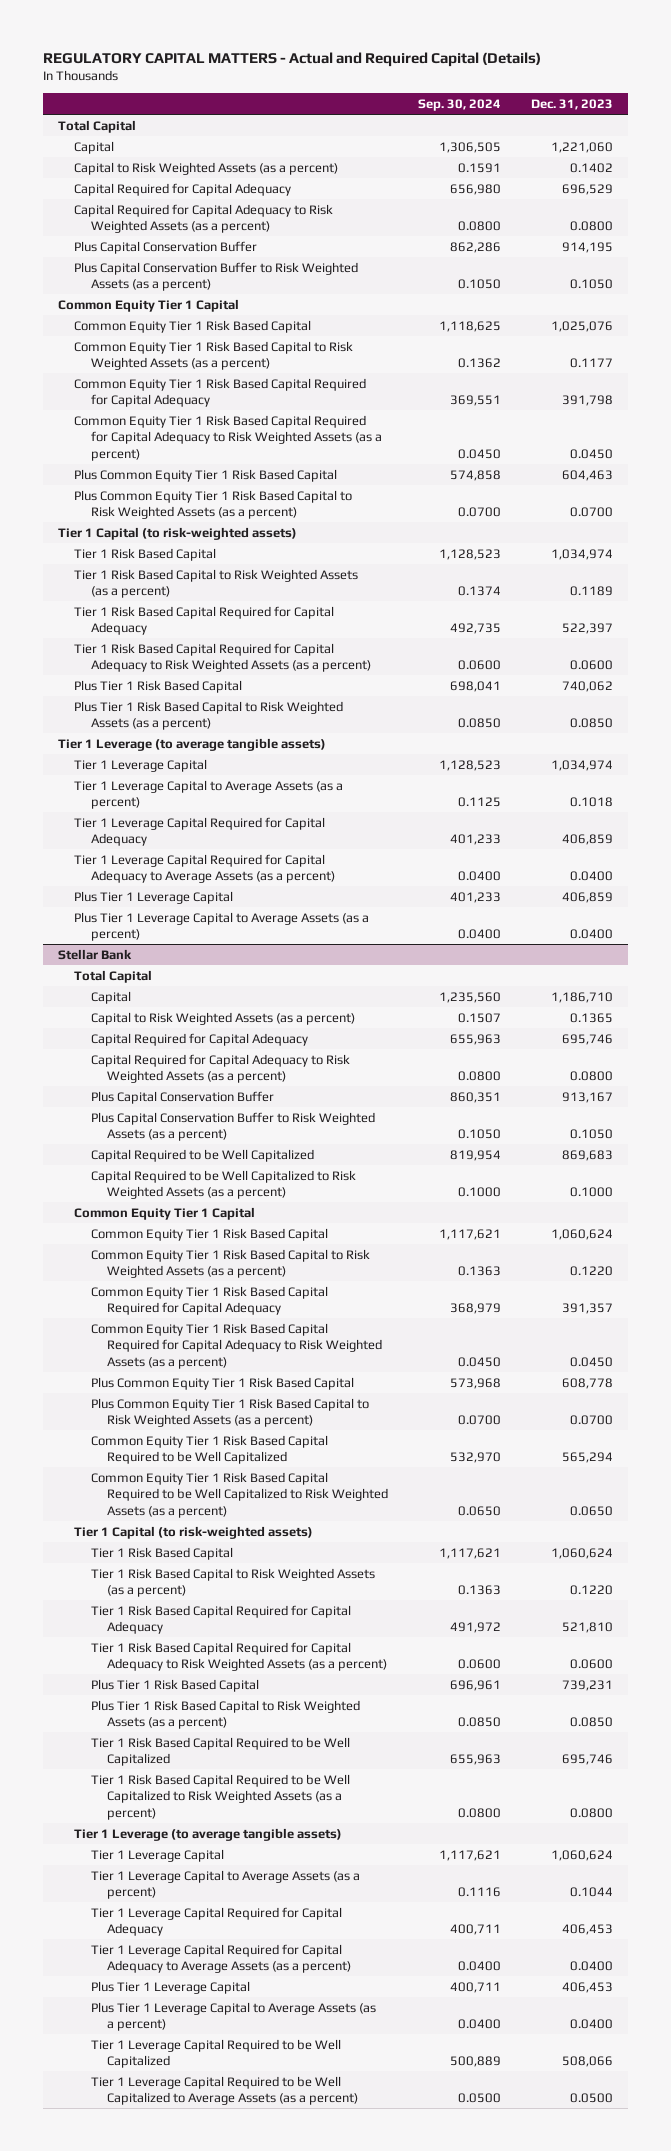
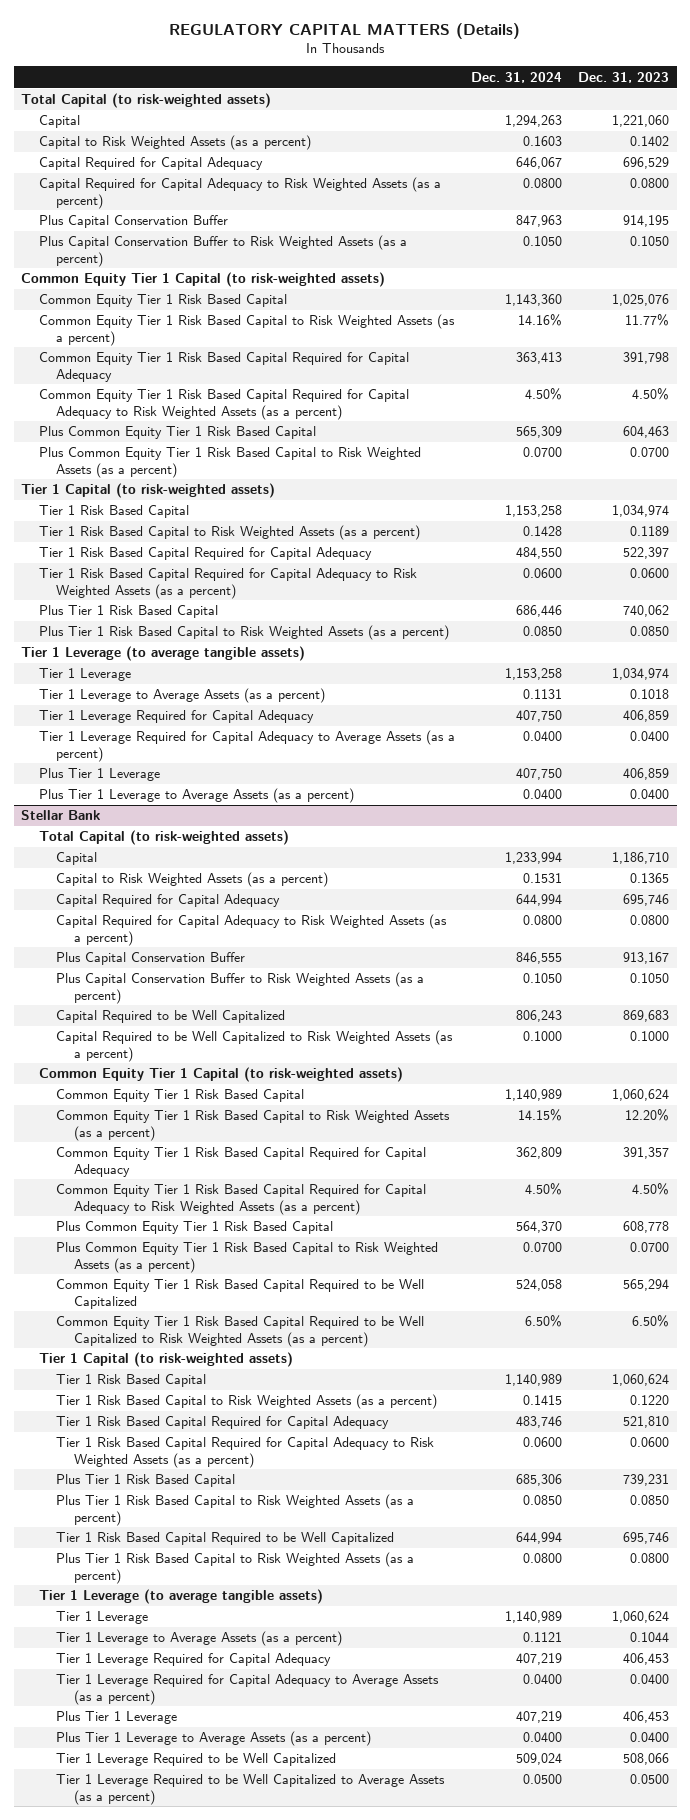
- REGULATORY CAPITAL MATTERS - Actual and Required Capital (Details)
+ REGULATORY CAPITAL MATTERS (Details)
- | Sep. 30, 2024 | Dec. 31, 2023
+ | Dec. 31, 2024 | Dec. 31, 2023
- Total Capital
+ Total Capital (to risk-weighted assets)
- Common Equity Tier 1 Capital
+ Common Equity Tier 1 Capital (to risk-weighted assets)
- Common Equity Tier 1 Risk Based Capital to Risk Weighted Assets (as a percent) | 0.1362 | 0.1177
+ Common Equity Tier 1 Risk Based Capital to Risk Weighted Assets (as a percent) | 14.16% | 11.77%
- Common Equity Tier 1 Risk Based Capital Required for Capital Adequacy to Risk Weighted Assets (as a percent) | 0.0450 | 0.0450
+ Common Equity Tier 1 Risk Based Capital Required for Capital Adequacy to Risk Weighted Assets (as a percent) | 4.50% | 4.50%
- Tier 1 Leverage Capital | 1,128,523 | 1,034,974
- Tier 1 Leverage Capital to Average Assets (as a percent) | 0.1125 | 0.1018
- Tier 1 Leverage Capital Required for Capital Adequacy | 401,233 | 406,859
- Tier 1 Leverage Capital Required for Capital Adequacy to Average Assets (as a percent) | 0.0400 | 0.0400
- Plus Tier 1 Leverage Capital | 401,233 | 406,859
- Plus Tier 1 Leverage Capital to Average Assets (as a percent) | 0.0400 | 0.0400
+ Tier 1 Leverage | 1,153,258 | 1,034,974
+ Tier 1 Leverage to Average Assets (as a percent) | 0.1131 | 0.1018
+ Tier 1 Leverage Required for Capital Adequacy | 407,750 | 406,859
+ Tier 1 Leverage Required for Capital Adequacy to Average Assets (as a percent) | 0.0400 | 0.0400
+ Plus Tier 1 Leverage | 407,750 | 406,859
+ Plus Tier 1 Leverage to Average Assets (as a percent) | 0.0400 | 0.0400
@ Stellar Bank
- Total Capital
+ Total Capital (to risk-weighted assets)
- Common Equity Tier 1 Capital
+ Common Equity Tier 1 Capital (to risk-weighted assets)
- Common Equity Tier 1 Risk Based Capital to Risk Weighted Assets (as a percent) | 0.1363 | 0.1220
+ Common Equity Tier 1 Risk Based Capital to Risk Weighted Assets (as a percent) | 14.15% | 12.20%
- Common Equity Tier 1 Risk Based Capital Required for Capital Adequacy to Risk Weighted Assets (as a percent) | 0.0450 | 0.0450
+ Common Equity Tier 1 Risk Based Capital Required for Capital Adequacy to Risk Weighted Assets (as a percent) | 4.50% | 4.50%
- Common Equity Tier 1 Risk Based Capital Required to be Well Capitalized to Risk Weighted Assets (as a percent) | 0.0650 | 0.0650
+ Common Equity Tier 1 Risk Based Capital Required to be Well Capitalized to Risk Weighted Assets (as a percent) | 6.50% | 6.50%
- Tier 1 Risk Based Capital Required to be Well Capitalized to Risk Weighted Assets (as a percent) | 0.0800 | 0.0800
+ Plus Tier 1 Risk Based Capital to Risk Weighted Assets (as a percent) | 0.0800 | 0.0800
- Tier 1 Leverage Capital | 1,117,621 | 1,060,624
- Tier 1 Leverage Capital to Average Assets (as a percent) | 0.1116 | 0.1044
- Tier 1 Leverage Capital Required for Capital Adequacy | 400,711 | 406,453
- Tier 1 Leverage Capital Required for Capital Adequacy to Average Assets (as a percent) | 0.0400 | 0.0400
- Plus Tier 1 Leverage Capital | 400,711 | 406,453
- Plus Tier 1 Leverage Capital to Average Assets (as a percent) | 0.0400 | 0.0400
- Tier 1 Leverage Capital Required to be Well Capitalized | 500,889 | 508,066
- Tier 1 Leverage Capital Required to be Well Capitalized to Average Assets (as a percent) | 0.0500 | 0.0500
+ Tier 1 Leverage | 1,140,989 | 1,060,624
+ Tier 1 Leverage to Average Assets (as a percent) | 0.1121 | 0.1044
+ Tier 1 Leverage Required for Capital Adequacy | 407,219 | 406,453
+ Tier 1 Leverage Required for Capital Adequacy to Average Assets (as a percent) | 0.0400 | 0.0400
+ Plus Tier 1 Leverage | 407,219 | 406,453
+ Plus Tier 1 Leverage to Average Assets (as a percent) | 0.0400 | 0.0400
+ Tier 1 Leverage Required to be Well Capitalized | 509,024 | 508,066
+ Tier 1 Leverage Required to be Well Capitalized to Average Assets (as a percent) | 0.0500 | 0.0500

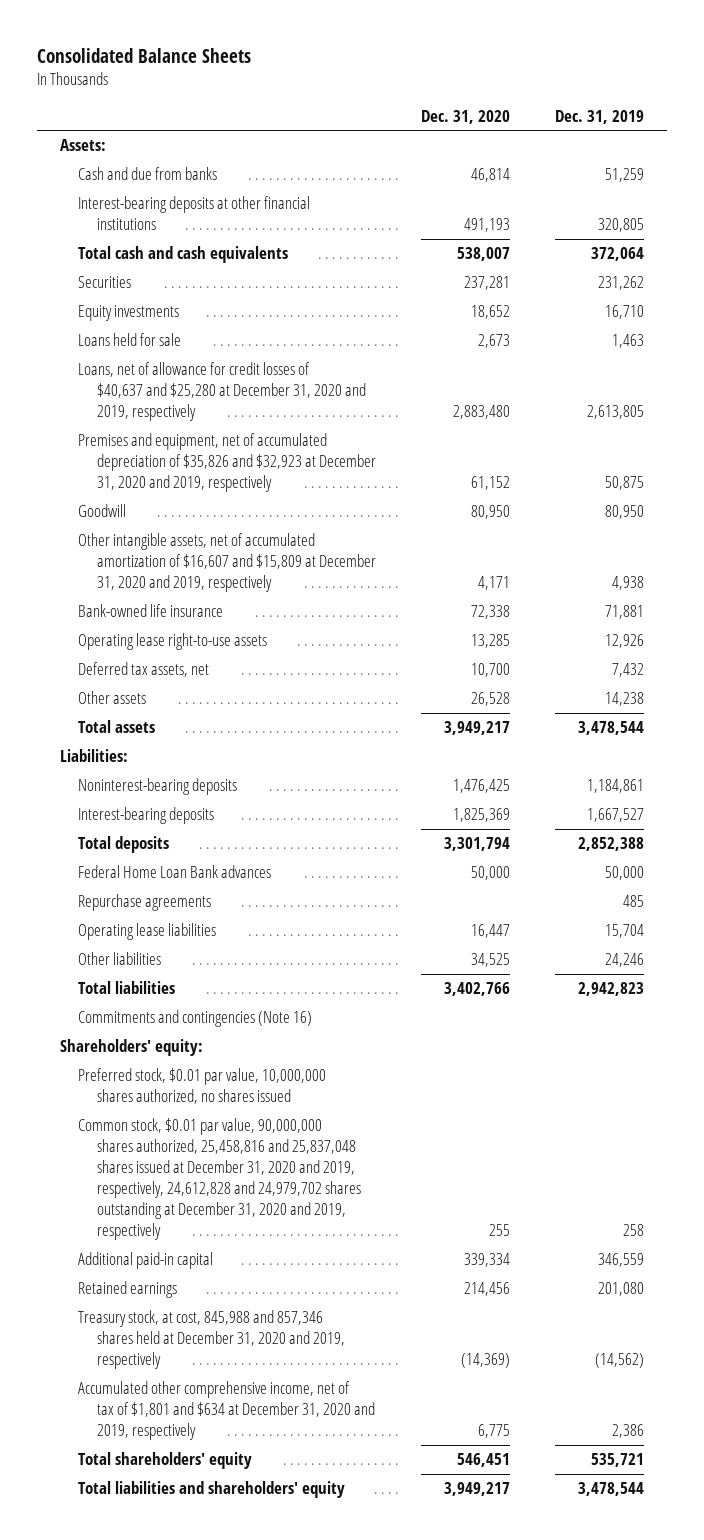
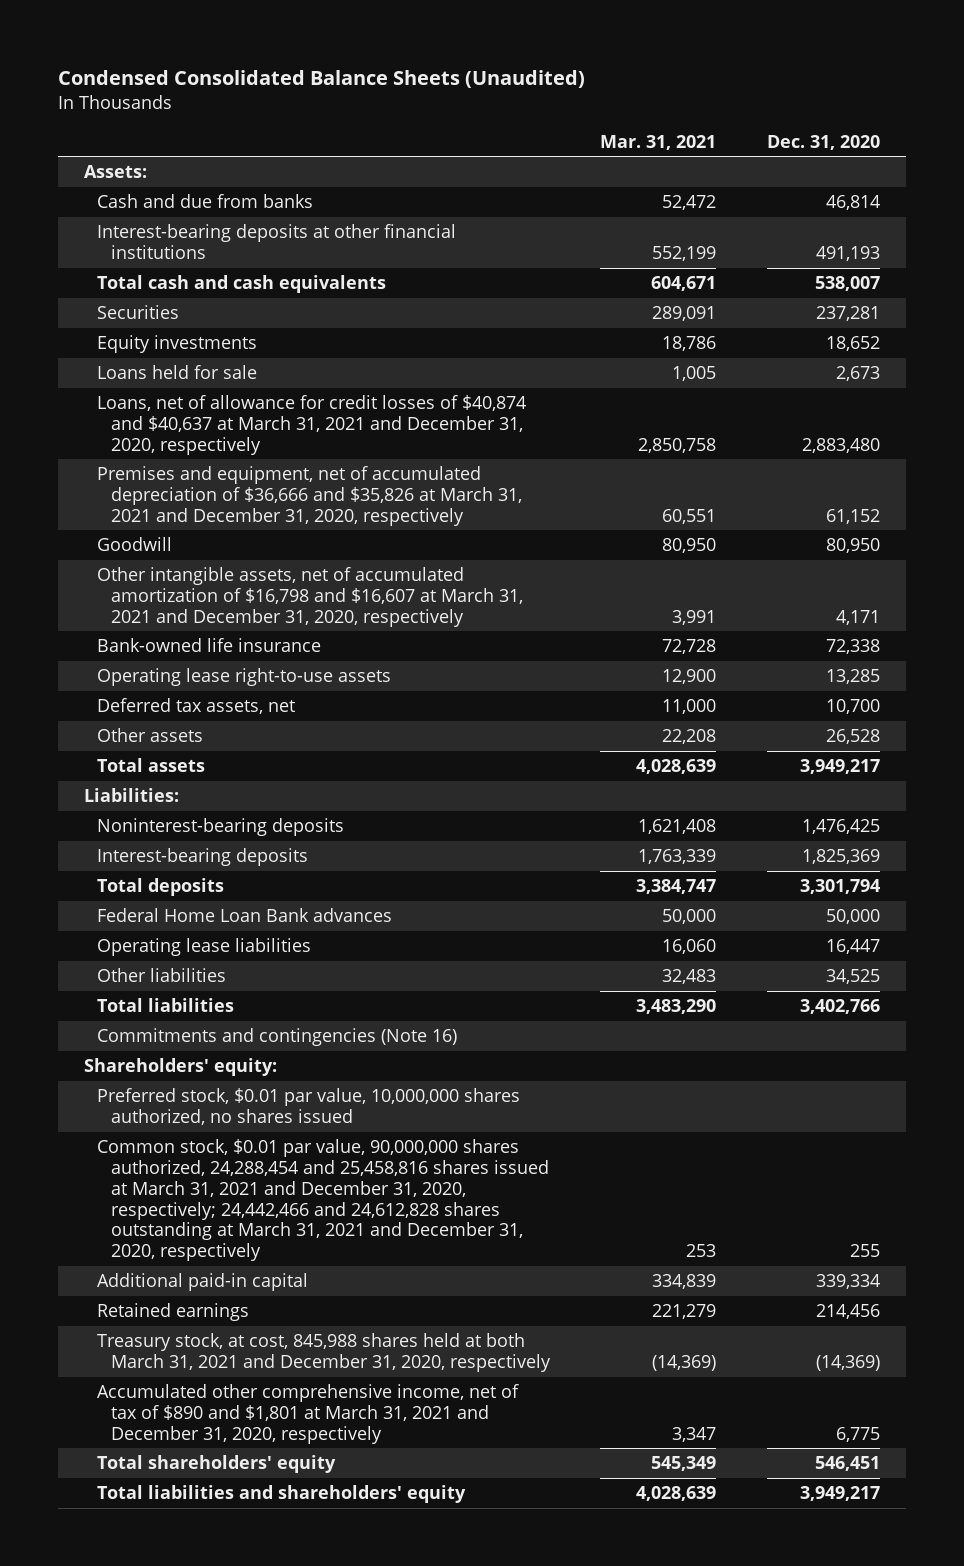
- Consolidated Balance Sheets
+ Condensed Consolidated Balance Sheets (Unaudited)
- | Dec. 31, 2020 | Dec. 31, 2019
+ | Mar. 31, 2021 | Dec. 31, 2020
- Loans, net of allowance for credit losses of $40,637 and $25,280 at December 31, 2020 and 2019, respectively | 2,883,480 | 2,613,805
- Premises and equipment, net of accumulated depreciation of $35,826 and $32,923 at December 31, 2020 and 2019, respectively | 61,152 | 50,875
+ Loans, net of allowance for credit losses of $40,874 and $40,637 at March 31, 2021 and December 31, 2020, respectively | 2,850,758 | 2,883,480
+ Premises and equipment, net of accumulated depreciation of $36,666 and $35,826 at March 31, 2021 and December 31, 2020, respectively | 60,551 | 61,152
- Other intangible assets, net of accumulated amortization of $16,607 and $15,809 at December 31, 2020 and 2019, respectively | 4,171 | 4,938
+ Other intangible assets, net of accumulated amortization of $16,798 and $16,607 at March 31, 2021 and December 31, 2020, respectively | 3,991 | 4,171
- Repurchase agreements | | 485
- Common stock, $0.01 par value, 90,000,000 shares authorized, 25,458,816 and 25,837,048 shares issued at December 31, 2020 and 2019, respectively, 24,612,828 and 24,979,702 shares outstanding at December 31, 2020 and 2019, respectively | 255 | 258
+ Common stock, $0.01 par value, 90,000,000 shares authorized, 24,288,454 and 25,458,816 shares issued at March 31, 2021 and December 31, 2020, respectively; 24,442,466 and 24,612,828 shares outstanding at March 31, 2021 and December 31, 2020, respectively | 253 | 255
- Treasury stock, at cost, 845,988 and 857,346 shares held at December 31, 2020 and 2019, respectively | (14,369) | (14,562)
- Accumulated other comprehensive income, net of tax of $1,801 and $634 at December 31, 2020 and 2019, respectively | 6,775 | 2,386
+ Treasury stock, at cost, 845,988 shares held at both March 31, 2021 and December 31, 2020, respectively | (14,369) | (14,369)
+ Accumulated other comprehensive income, net of tax of $890 and $1,801 at March 31, 2021 and December 31, 2020, respectively | 3,347 | 6,775

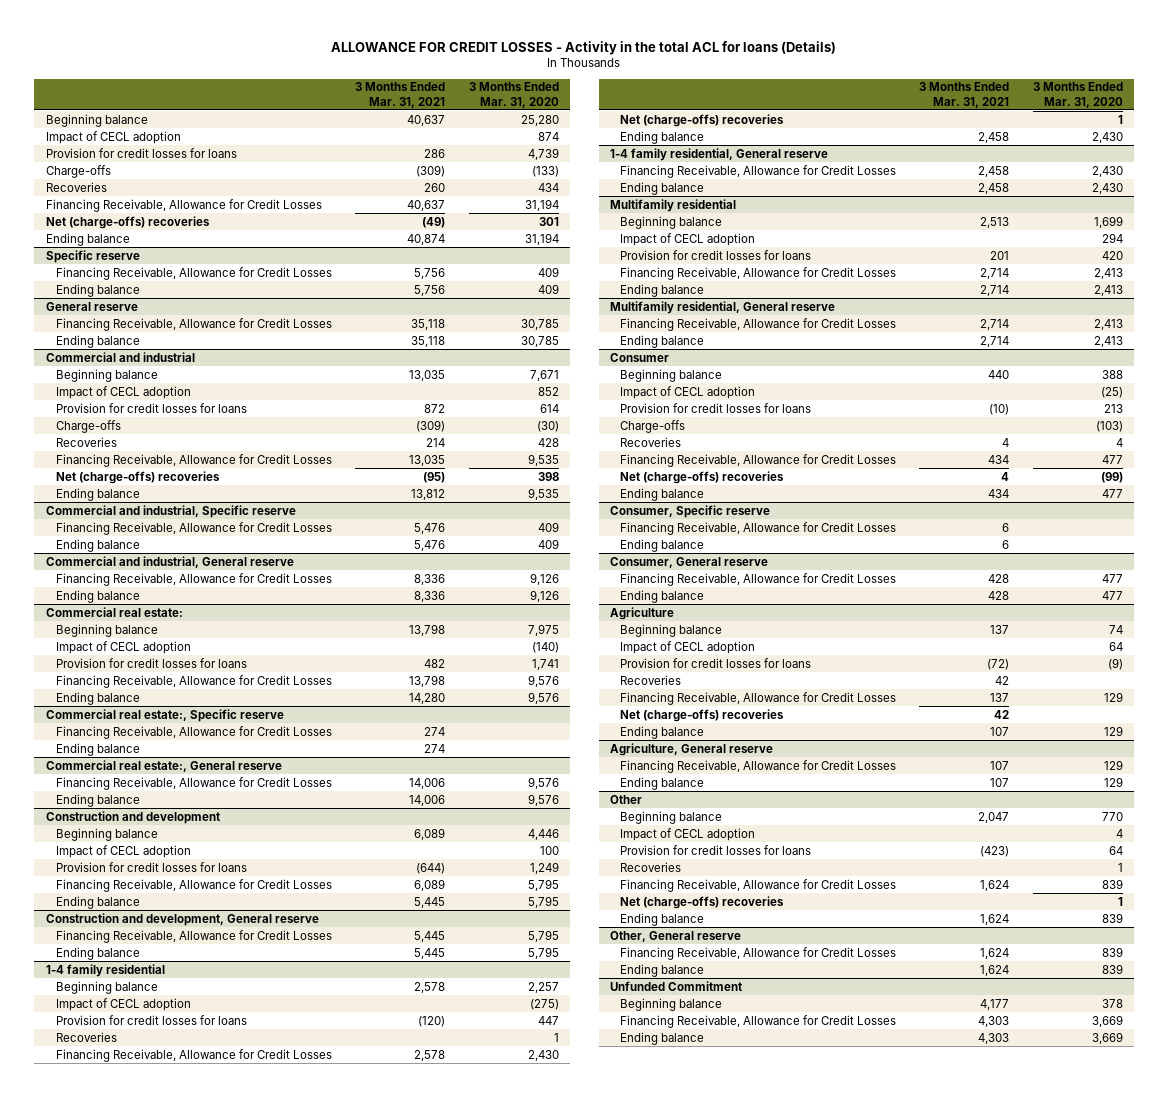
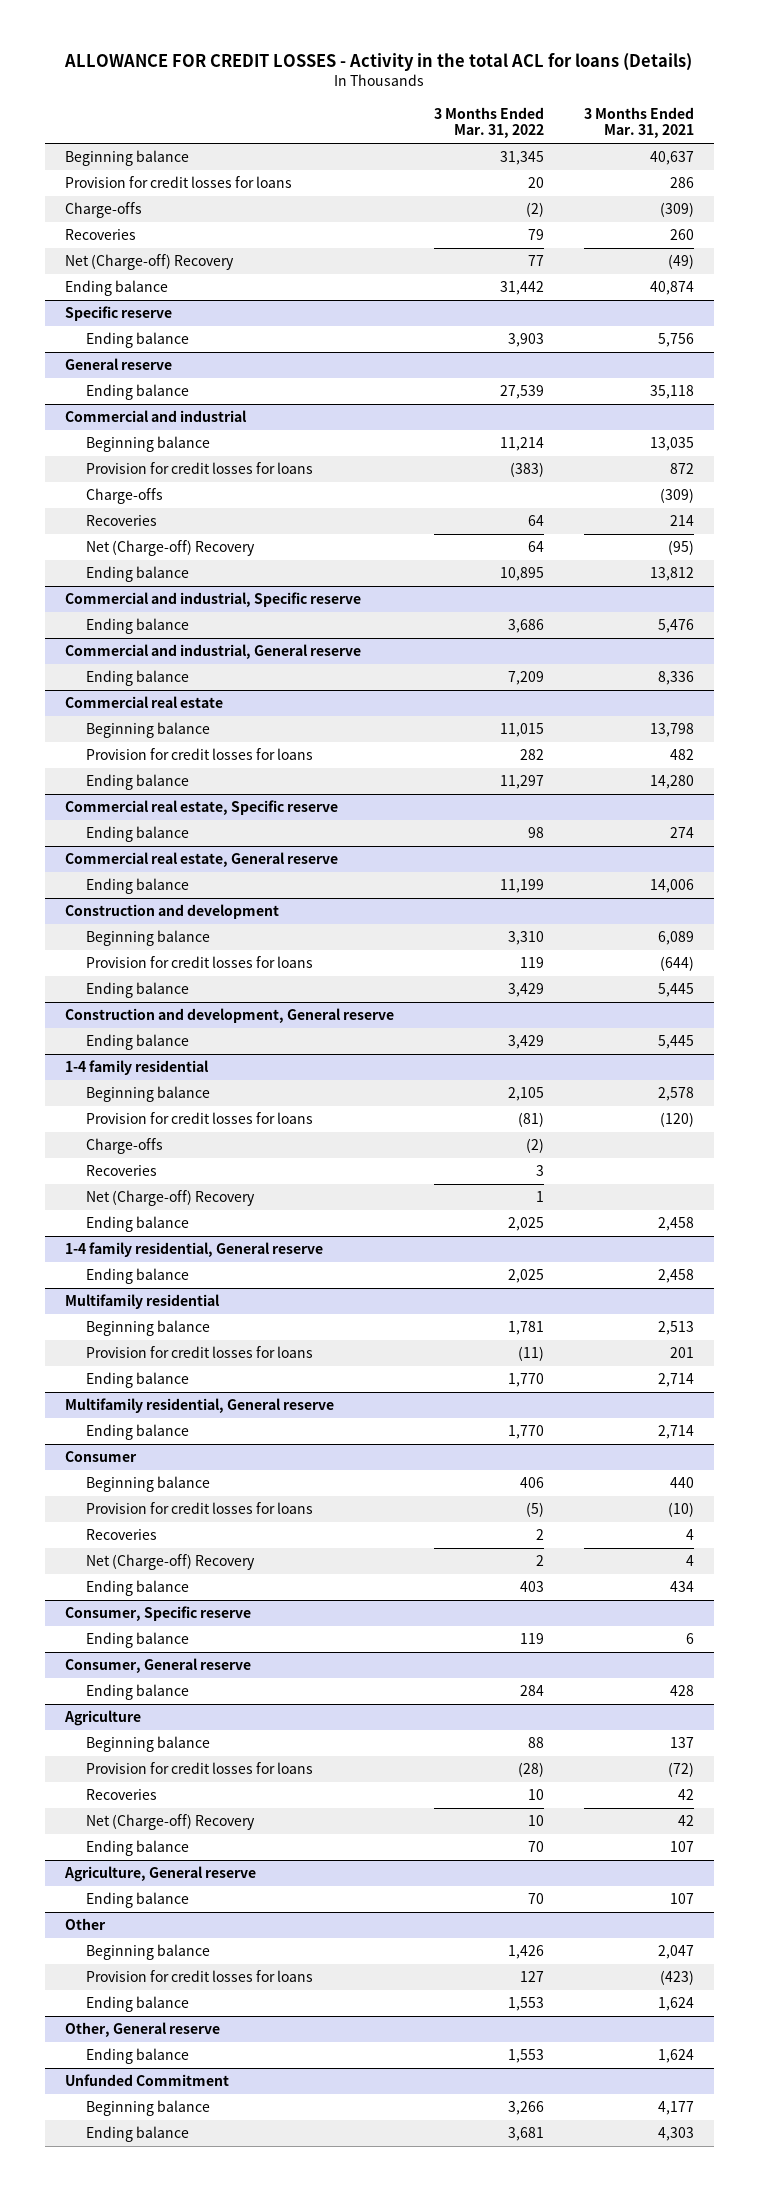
- | 3 Months Ended Mar. 31, 2021 | 3 Months Ended Mar. 31, 2020
+ | 3 Months Ended Mar. 31, 2022 | 3 Months Ended Mar. 31, 2021
- Impact of CECL adoption | | 874
- Financing Receivable, Allowance for Credit Losses | 40,637 | 31,194
- Net (charge-offs) recoveries | (49) | 301
+ Net (Charge-off) Recovery | 77 | (49)
@ Specific reserve
- Financing Receivable, Allowance for Credit Losses | 5,756 | 409
@ General reserve
- Financing Receivable, Allowance for Credit Losses | 35,118 | 30,785
@ Commercial and industrial
- Impact of CECL adoption | | 852
- Financing Receivable, Allowance for Credit Losses | 13,035 | 9,535
- Net (charge-offs) recoveries | (95) | 398
+ Net (Charge-off) Recovery | 64 | (95)
@ Commercial and industrial, Specific reserve
- Financing Receivable, Allowance for Credit Losses | 5,476 | 409
@ Commercial and industrial, General reserve
- Financing Receivable, Allowance for Credit Losses | 8,336 | 9,126
- Commercial real estate:
+ Commercial real estate
- Impact of CECL adoption | | (140)
- Financing Receivable, Allowance for Credit Losses | 13,798 | 9,576
- Commercial real estate:, Specific reserve
- Financing Receivable, Allowance for Credit Losses | 274 |
+ Commercial real estate, Specific reserve
- Commercial real estate:, General reserve
- Financing Receivable, Allowance for Credit Losses | 14,006 | 9,576
+ Commercial real estate, General reserve
@ Construction and development
- Impact of CECL adoption | | 100
- Financing Receivable, Allowance for Credit Losses | 6,089 | 5,795
@ Construction and development, General reserve
- Financing Receivable, Allowance for Credit Losses | 5,445 | 5,795
@ 1-4 family residential
- Impact of CECL adoption | | (275)
+ Charge-offs | (2) |
- Financing Receivable, Allowance for Credit Losses | 2,578 | 2,430
- Net (charge-offs) recoveries | | 1
+ Net (Charge-off) Recovery | 1 |
@ 1-4 family residential, General reserve
- Financing Receivable, Allowance for Credit Losses | 2,458 | 2,430
@ Multifamily residential
- Impact of CECL adoption | | 294
- Financing Receivable, Allowance for Credit Losses | 2,714 | 2,413
@ Multifamily residential, General reserve
- Financing Receivable, Allowance for Credit Losses | 2,714 | 2,413
@ Consumer
- Impact of CECL adoption | | (25)
- Charge-offs | | (103)
- Financing Receivable, Allowance for Credit Losses | 434 | 477
- Net (charge-offs) recoveries | 4 | (99)
+ Net (Charge-off) Recovery | 2 | 4
@ Consumer, Specific reserve
- Financing Receivable, Allowance for Credit Losses | 6 |
@ Consumer, General reserve
- Financing Receivable, Allowance for Credit Losses | 428 | 477
@ Agriculture
- Impact of CECL adoption | | 64
- Financing Receivable, Allowance for Credit Losses | 137 | 129
- Net (charge-offs) recoveries | 42 |
+ Net (Charge-off) Recovery | 10 | 42
@ Agriculture, General reserve
- Financing Receivable, Allowance for Credit Losses | 107 | 129
@ Other
- Impact of CECL adoption | | 4
- Recoveries | | 1
- Financing Receivable, Allowance for Credit Losses | 1,624 | 839
- Net (charge-offs) recoveries | | 1
@ Other, General reserve
- Financing Receivable, Allowance for Credit Losses | 1,624 | 839
@ Unfunded Commitment
- Financing Receivable, Allowance for Credit Losses | 4,303 | 3,669

